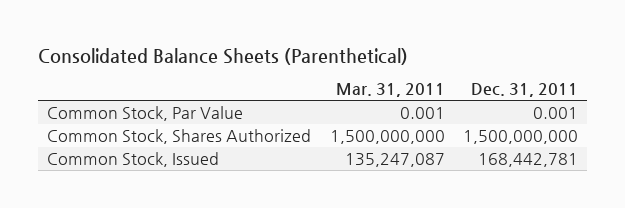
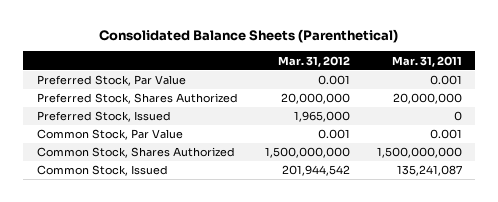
- | Mar. 31, 2011 | Dec. 31, 2011
+ | Mar. 31, 2012 | Mar. 31, 2011
+ Preferred Stock, Par Value | 0.001 | 0.001
+ Preferred Stock, Shares Authorized | 20,000,000 | 20,000,000
+ Preferred Stock, Issued | 1,965,000 | 0
- Common Stock, Issued | 135,247,087 | 168,442,781
+ Common Stock, Issued | 201,944,542 | 135,241,087

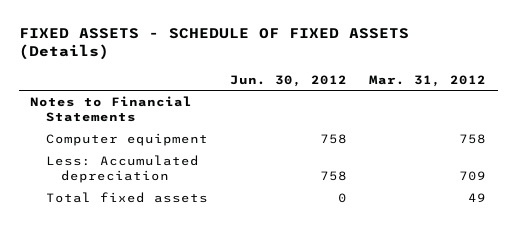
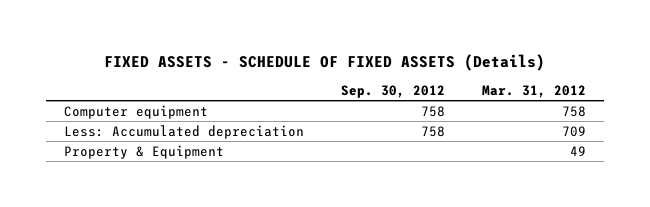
- | Jun. 30, 2012 | Mar. 31, 2012
+ | Sep. 30, 2012 | Mar. 31, 2012
- Notes to Financial Statements
- Total fixed assets | 0 | 49
+ Property & Equipment | | 49

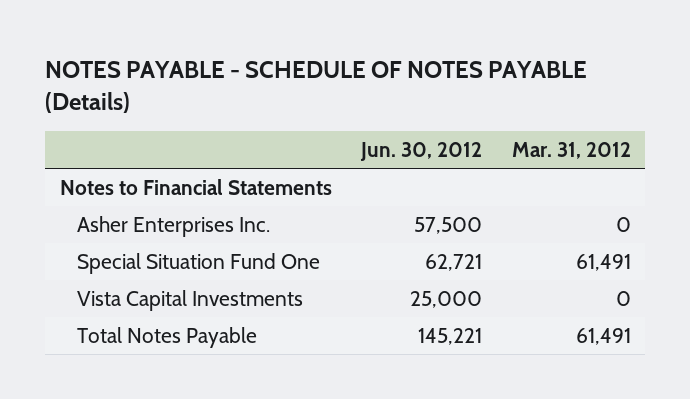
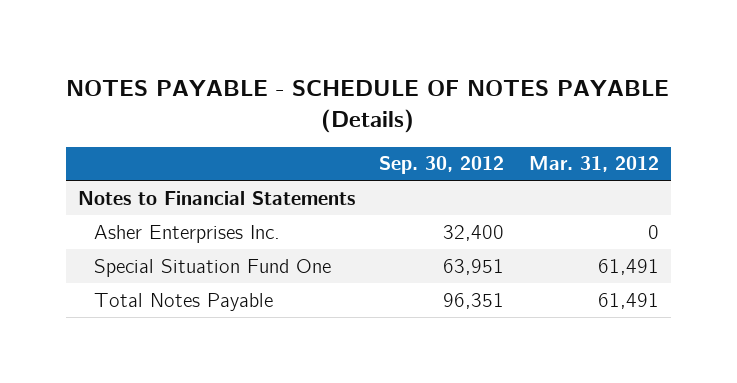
- | Jun. 30, 2012 | Mar. 31, 2012
+ | Sep. 30, 2012 | Mar. 31, 2012
- Vista Capital Investments | 25,000 | 0

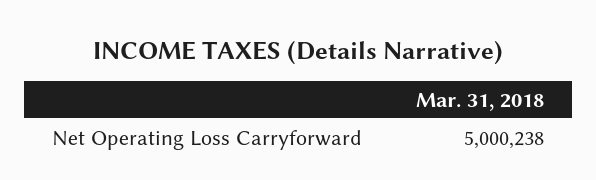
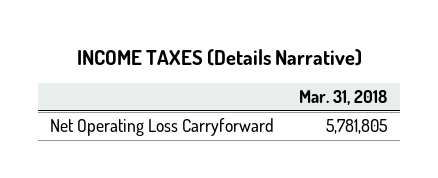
- Net Operating Loss Carryforward | 5,000,238
+ Net Operating Loss Carryforward | 5,781,805

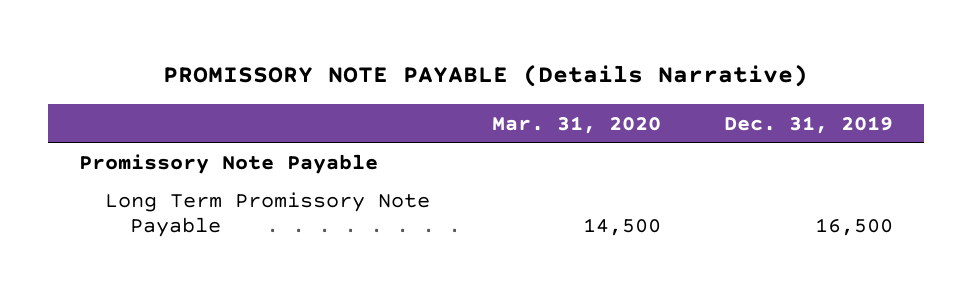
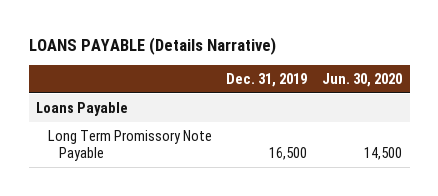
- PROMISSORY NOTE PAYABLE (Details Narrative)
+ LOANS PAYABLE (Details Narrative)
- | Mar. 31, 2020 | Dec. 31, 2019
+ | Dec. 31, 2019 | Jun. 30, 2020
- Promissory Note Payable
+ Loans Payable

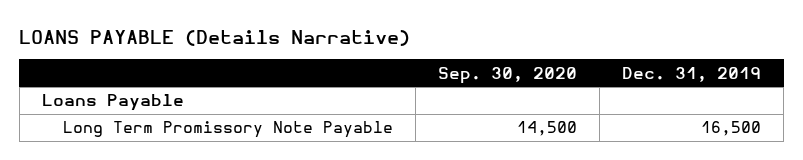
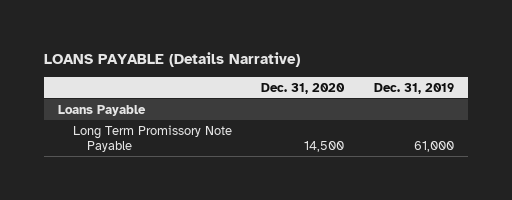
- | Sep. 30, 2020 | Dec. 31, 2019
+ | Dec. 31, 2020 | Dec. 31, 2019
- Long Term Promissory Note Payable | 14,500 | 16,500
+ Long Term Promissory Note Payable | 14,500 | 61,000

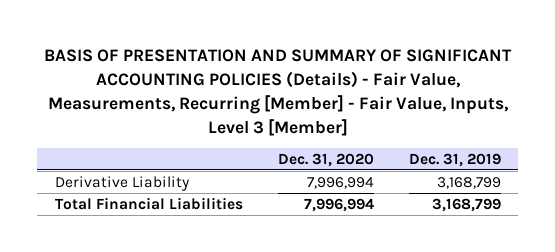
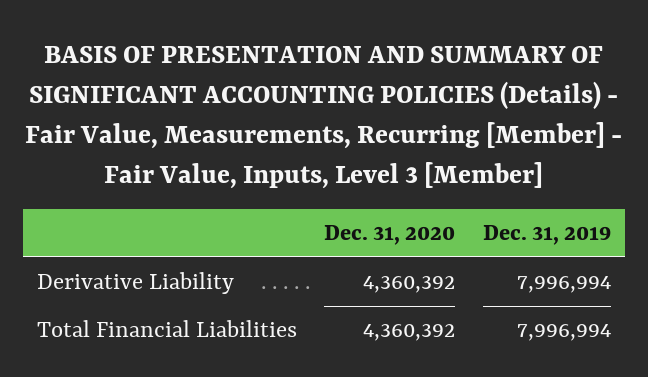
- Derivative Liability | 7,996,994 | 3,168,799
- Total Financial Liabilities | 7,996,994 | 3,168,799
+ Derivative Liability | 4,360,392 | 7,996,994
+ Total Financial Liabilities | 4,360,392 | 7,996,994

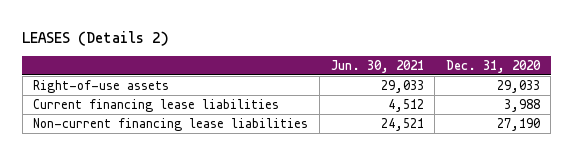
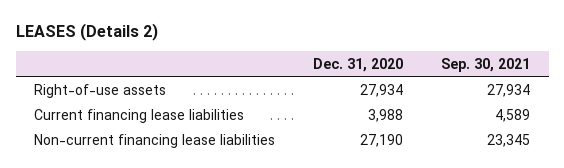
- | Jun. 30, 2021 | Dec. 31, 2020
+ | Dec. 31, 2020 | Sep. 30, 2021
- Right-of-use assets | 29,033 | 29,033
+ Right-of-use assets | 27,934 | 27,934

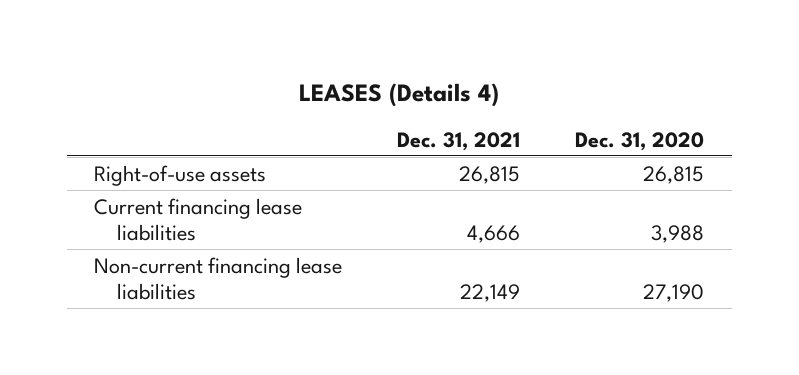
- LEASES (Details 2)
+ LEASES (Details 4)
- | Dec. 31, 2020 | Sep. 30, 2021
+ | Dec. 31, 2021 | Dec. 31, 2020
- Right-of-use assets | 27,934 | 27,934
+ Right-of-use assets | 26,815 | 26,815

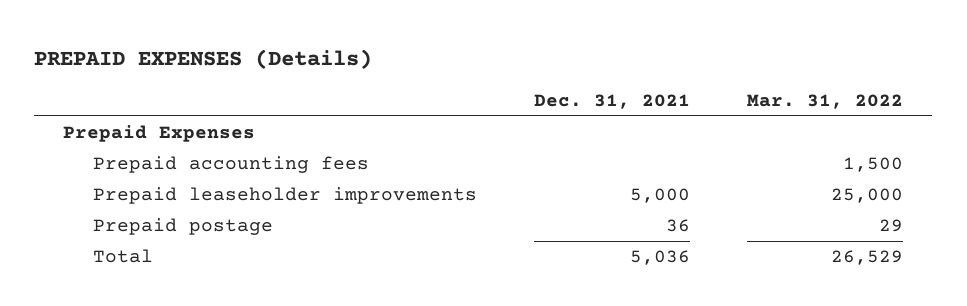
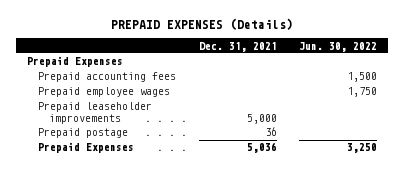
- | Dec. 31, 2021 | Mar. 31, 2022
+ | Dec. 31, 2021 | Jun. 30, 2022
+ Prepaid employee wages | | 1,750
- Total | 5,036 | 26,529
+ Prepaid Expenses | 5,036 | 3,250

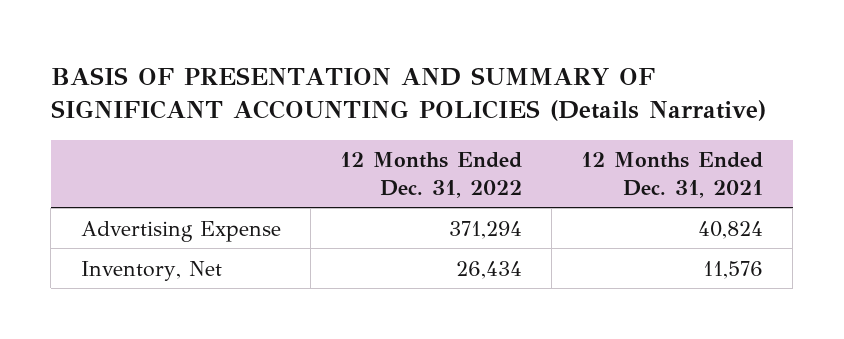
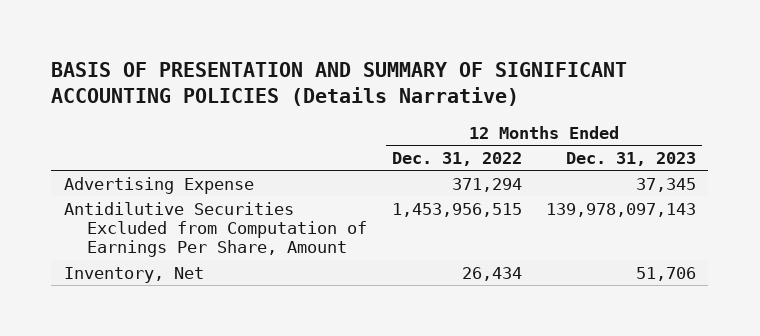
- | 12 Months Ended Dec. 31, 2022 | 12 Months Ended Dec. 31, 2021
+ | 12 Months Ended Dec. 31, 2022 | 12 Months Ended Dec. 31, 2023
+ Antidilutive Securities Excluded from Computation of Earnings Per Share, Amount | 1,453,956,515 | 139,978,097,143

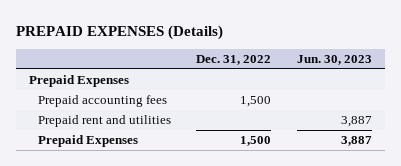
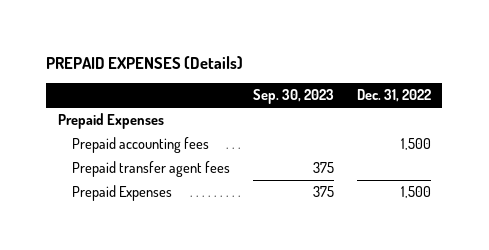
- | Dec. 31, 2022 | Jun. 30, 2023
+ | Sep. 30, 2023 | Dec. 31, 2022
- Prepaid rent and utilities | | 3,887
+ Prepaid transfer agent fees | 375 |

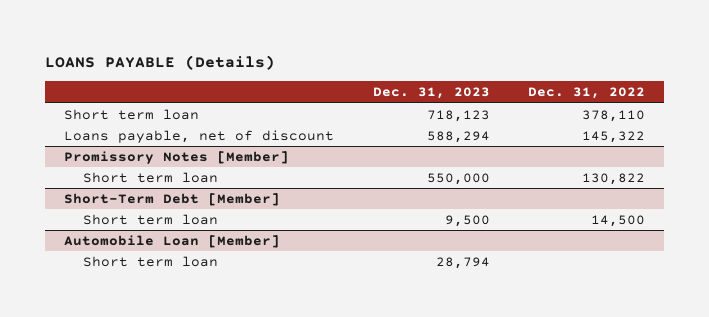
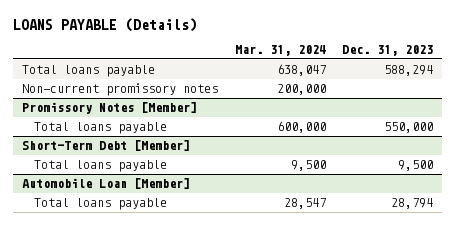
- | Dec. 31, 2023 | Dec. 31, 2022
+ | Mar. 31, 2024 | Dec. 31, 2023
- Short term loan | 718,123 | 378,110
- Loans payable, net of discount | 588,294 | 145,322
+ Total loans payable | 638,047 | 588,294
+ Non-current promissory notes | 200,000 |
@ Promissory Notes [Member]
- Short term loan | 550,000 | 130,822
+ Total loans payable | 600,000 | 550,000
@ Short-Term Debt [Member]
- Short term loan | 9,500 | 14,500
+ Total loans payable | 9,500 | 9,500
@ Automobile Loan [Member]
- Short term loan | 28,794 |
+ Total loans payable | 28,547 | 28,794

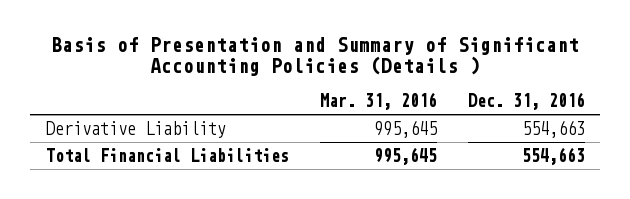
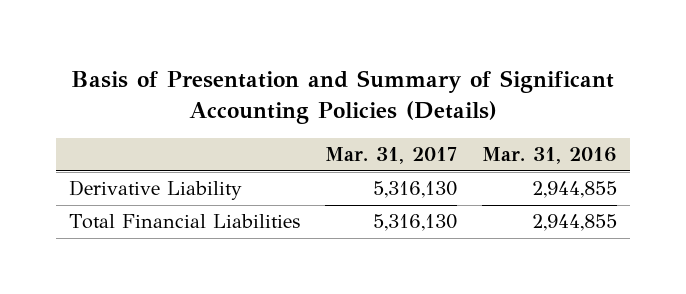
- Basis of Presentation and Summary of Significant Accounting Policies (Details )
+ Basis of Presentation and Summary of Significant Accounting Policies (Details)
- | Mar. 31, 2016 | Dec. 31, 2016
+ | Mar. 31, 2017 | Mar. 31, 2016
- Derivative Liability | 995,645 | 554,663
- Total Financial Liabilities | 995,645 | 554,663
+ Derivative Liability | 5,316,130 | 2,944,855
+ Total Financial Liabilities | 5,316,130 | 2,944,855

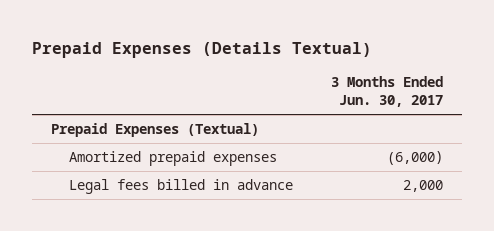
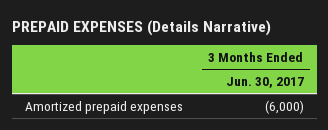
- Prepaid Expenses (Details Textual)
+ PREPAID EXPENSES (Details Narrative)
- Prepaid Expenses (Textual)
- Legal fees billed in advance | 2,000

